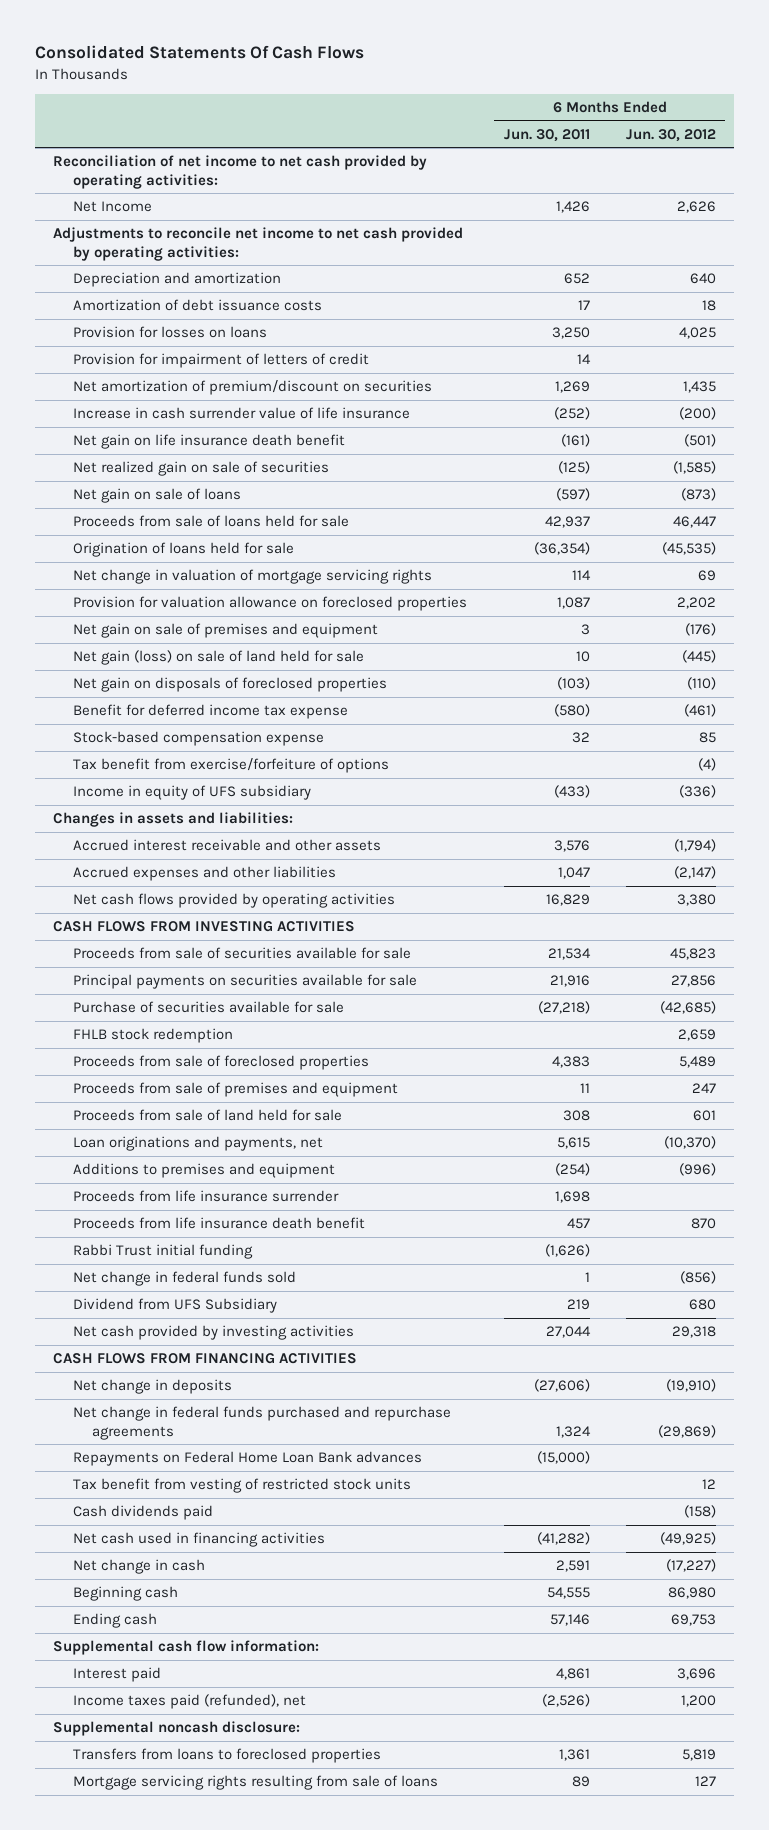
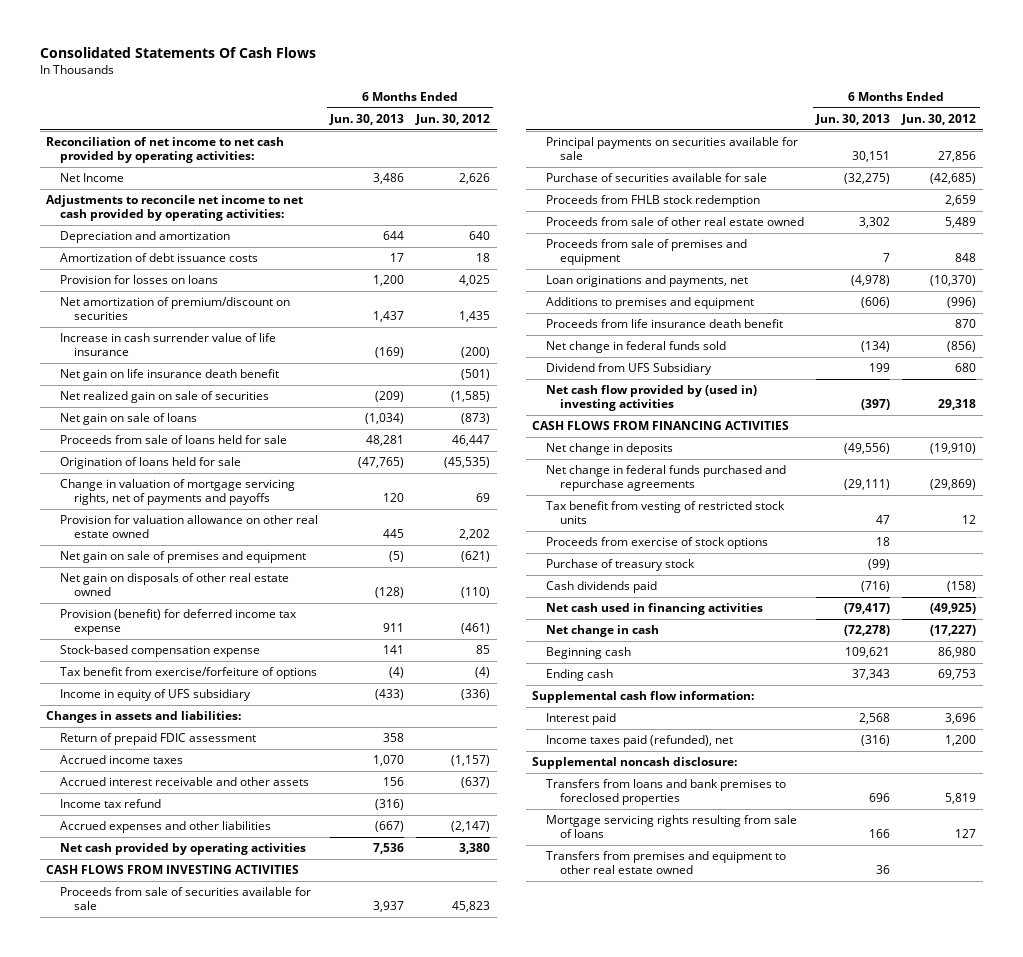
- | 6 Months Ended Jun. 30, 2011 | 6 Months Ended Jun. 30, 2012
+ | 6 Months Ended Jun. 30, 2013 | 6 Months Ended Jun. 30, 2012
- Provision for impairment of letters of credit | 14 |
- Net change in valuation of mortgage servicing rights | 114 | 69
- Provision for valuation allowance on foreclosed properties | 1,087 | 2,202
- Net gain on sale of premises and equipment | 3 | (176)
- Net gain (loss) on sale of land held for sale | 10 | (445)
- Net gain on disposals of foreclosed properties | (103) | (110)
- Benefit for deferred income tax expense | (580) | (461)
+ Change in valuation of mortgage servicing rights, net of payments and payoffs | 120 | 69
+ Provision for valuation allowance on other real estate owned | 445 | 2,202
+ Net gain on sale of premises and equipment | (5) | (621)
+ Net gain on disposals of other real estate owned | (128) | (110)
+ Provision (benefit) for deferred income tax expense | 911 | (461)
- Accrued interest receivable and other assets | 3,576 | (1,794)
+ Return of prepaid FDIC assessment | 358 |
+ Accrued income taxes | 1,070 | (1,157)
+ Accrued interest receivable and other assets | 156 | (637)
+ Income tax refund | (316) |
- Net cash flows provided by operating activities | 16,829 | 3,380
+ Net cash provided by operating activities | 7,536 | 3,380
- FHLB stock redemption | | 2,659
- Proceeds from sale of foreclosed properties | 4,383 | 5,489
- Proceeds from sale of premises and equipment | 11 | 247
- Proceeds from sale of land held for sale | 308 | 601
+ Proceeds from FHLB stock redemption | | 2,659
+ Proceeds from sale of other real estate owned | 3,302 | 5,489
+ Proceeds from sale of premises and equipment | 7 | 848
- Proceeds from life insurance surrender | 1,698 |
- Rabbi Trust initial funding | (1,626) |
- Net cash provided by investing activities | 27,044 | 29,318
+ Net cash flow provided by (used in) investing activities | (397) | 29,318
- Repayments on Federal Home Loan Bank advances | (15,000) |
+ Proceeds from exercise of stock options | 18 |
+ Purchase of treasury stock | (99) |
- Transfers from loans to foreclosed properties | 1,361 | 5,819
+ Transfers from loans and bank premises to foreclosed properties | 696 | 5,819
+ Transfers from premises and equipment to other real estate owned | 36 |

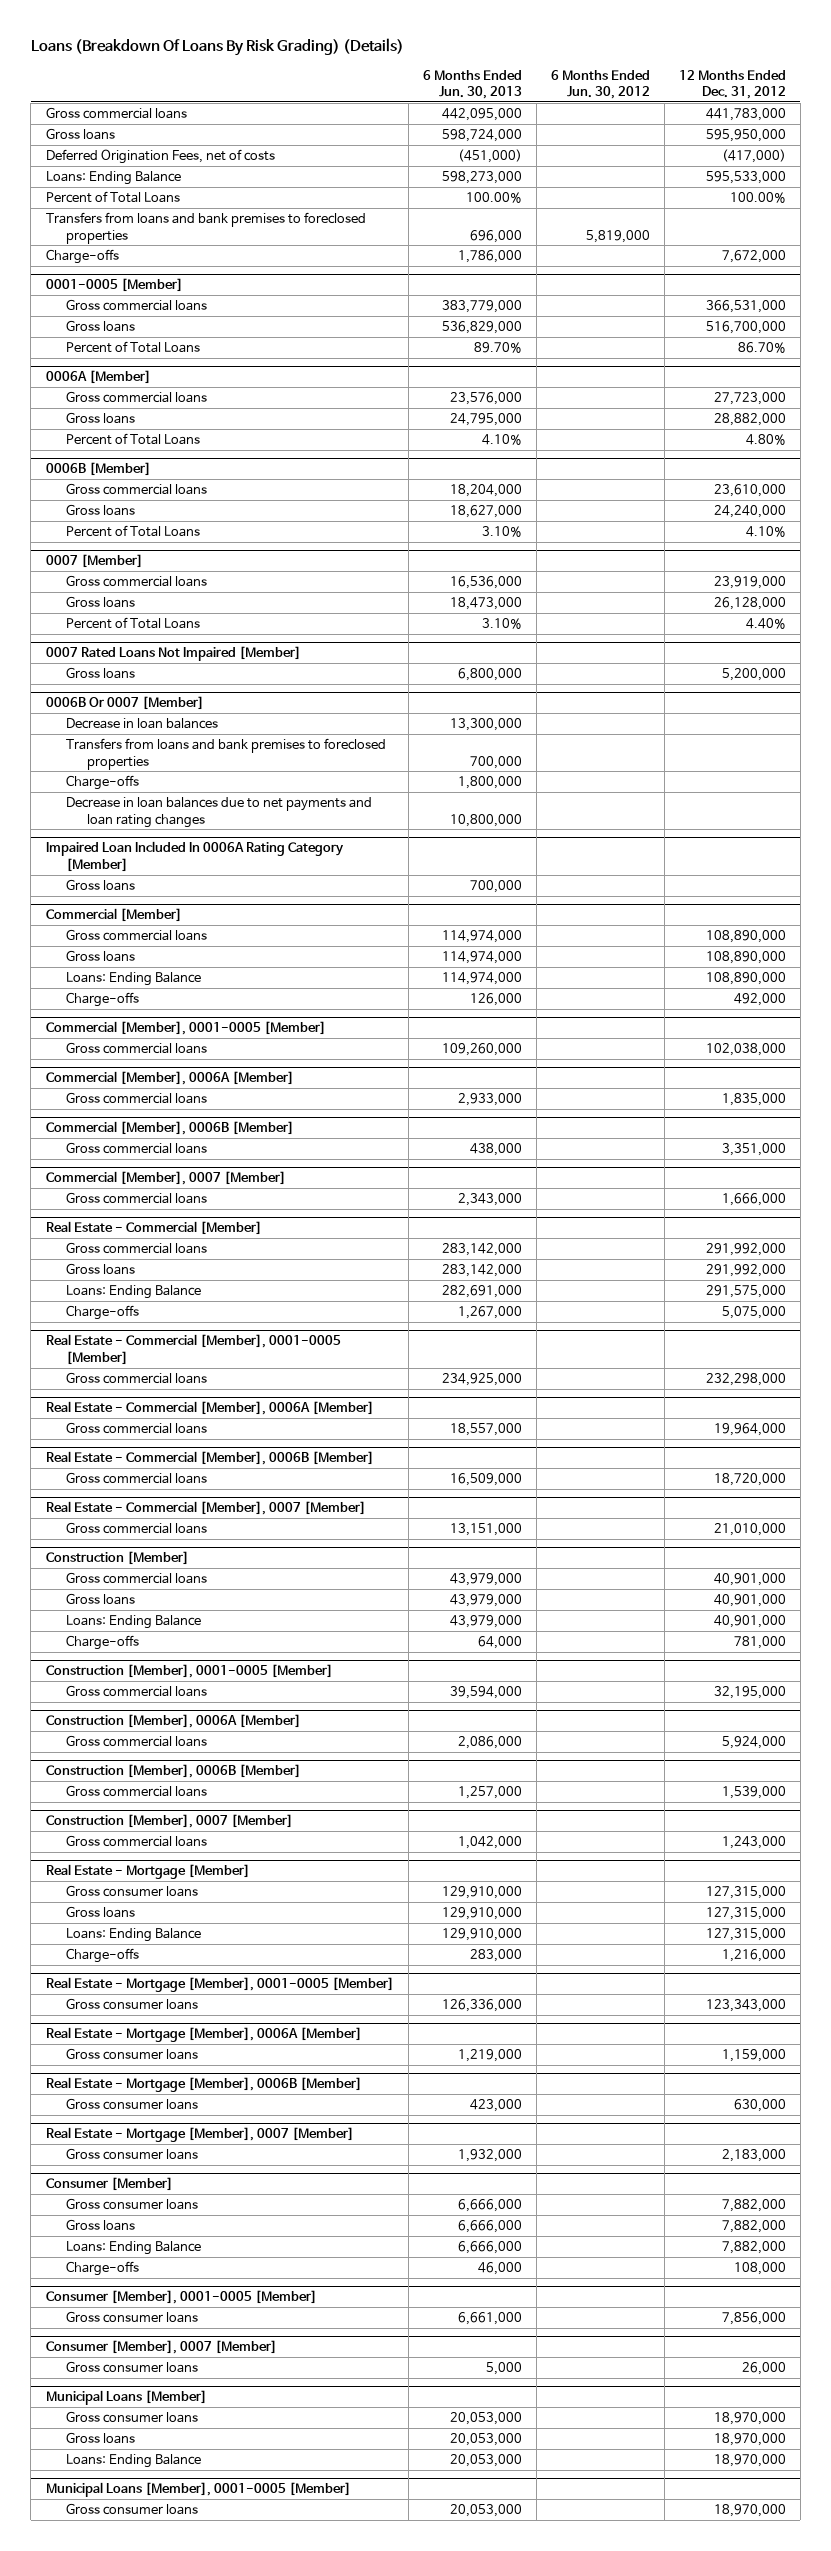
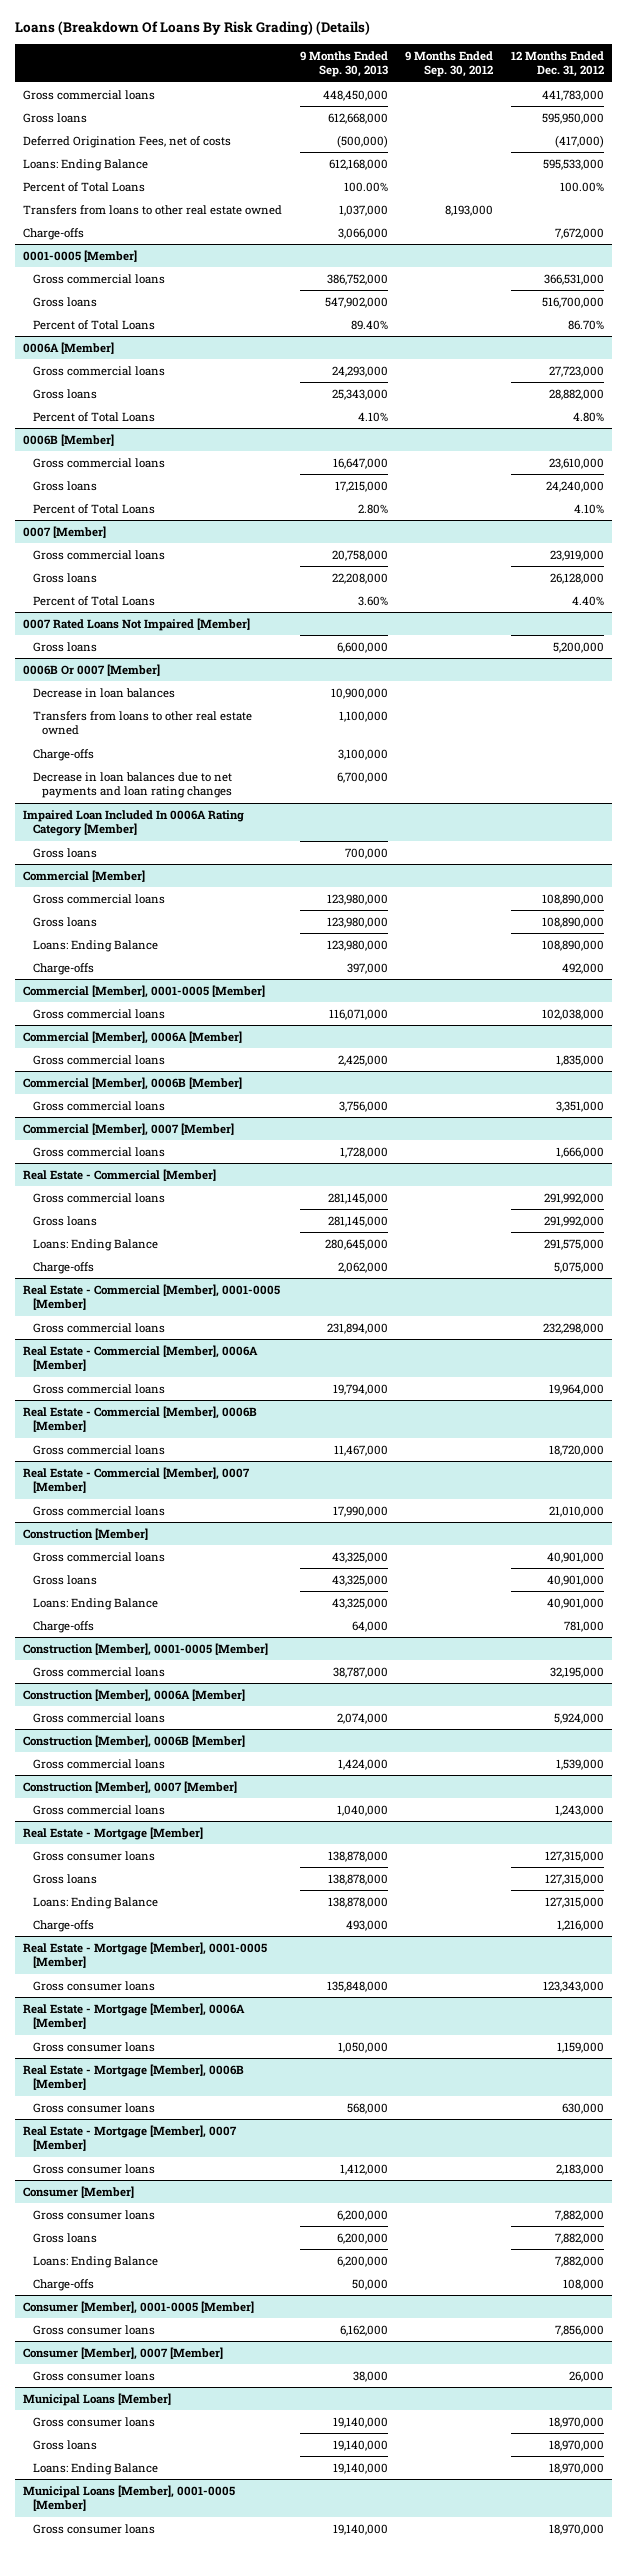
- | 6 Months Ended Jun. 30, 2013 | 6 Months Ended Jun. 30, 2012 | 12 Months Ended Dec. 31, 2012
+ | 9 Months Ended Sep. 30, 2013 | 9 Months Ended Sep. 30, 2012 | 12 Months Ended Dec. 31, 2012
- Transfers from loans and bank premises to foreclosed properties | 696,000 | 5,819,000 |
+ Transfers from loans to other real estate owned | 1,037,000 | 8,193,000 |
@ 0006B Or 0007 [Member]
- Transfers from loans and bank premises to foreclosed properties | 700,000 | |
+ Transfers from loans to other real estate owned | 1,100,000 | |

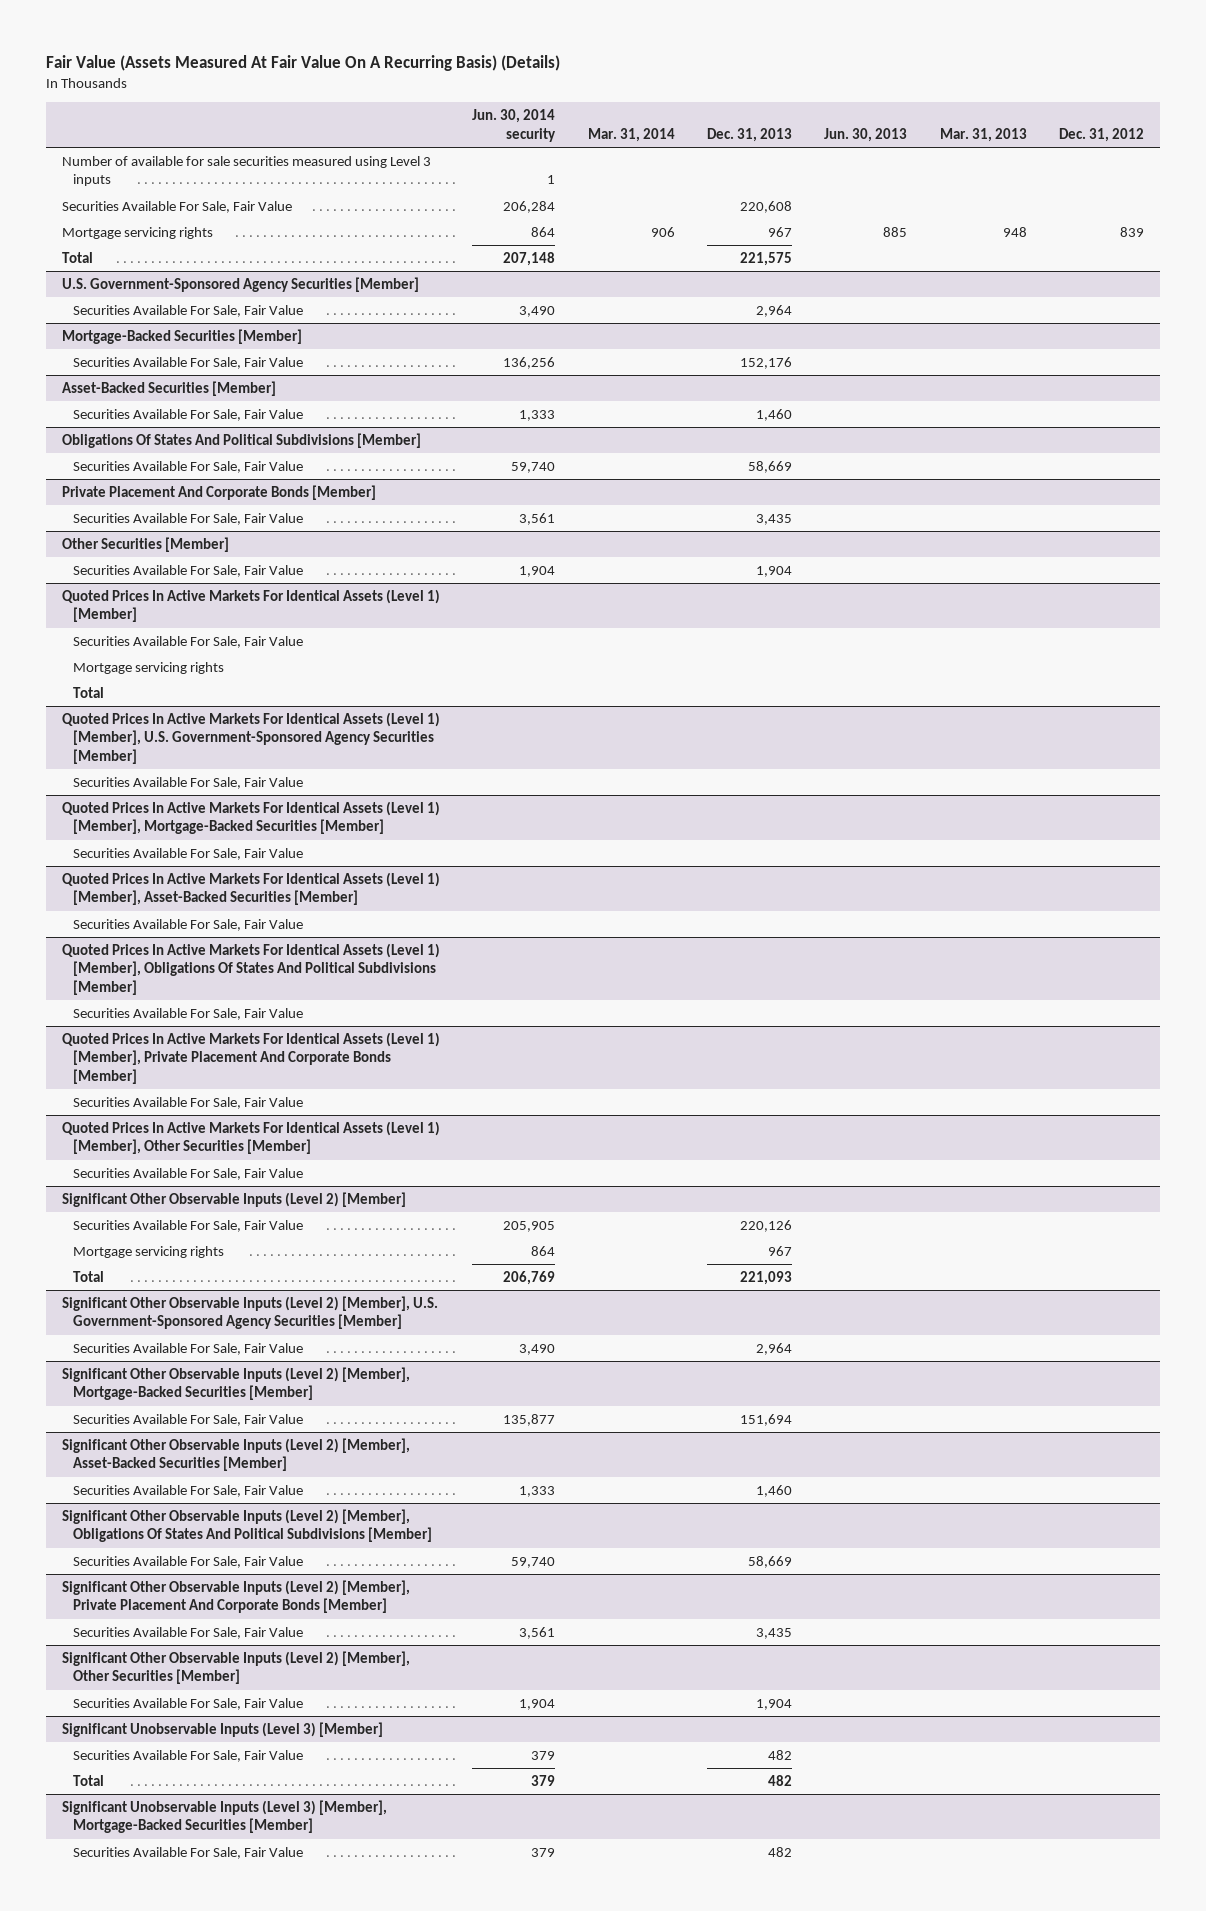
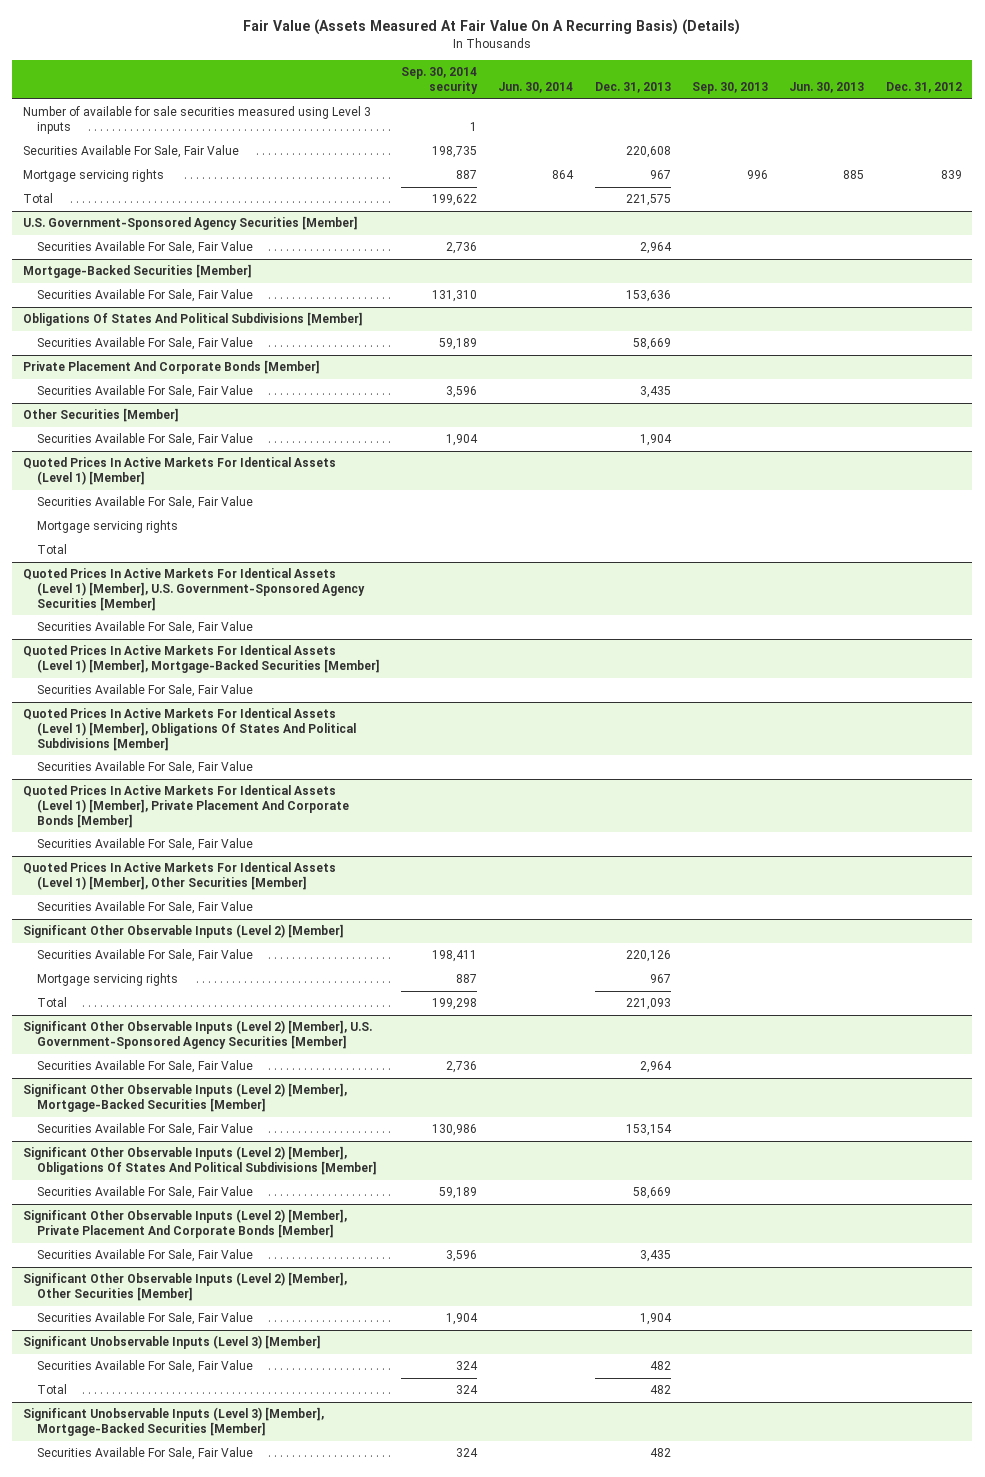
- | Jun. 30, 2014 security | Mar. 31, 2014 | Dec. 31, 2013 | Jun. 30, 2013 | Mar. 31, 2013 | Dec. 31, 2012
+ | Sep. 30, 2014 security | Jun. 30, 2014 | Dec. 31, 2013 | Sep. 30, 2013 | Jun. 30, 2013 | Dec. 31, 2012
@ Mortgage-Backed Securities [Member]
- Securities Available For Sale, Fair Value | 136,256 | | 152,176 | | |
- Asset-Backed Securities [Member]
- Securities Available For Sale, Fair Value | 1,333 | | 1,460 | | |
@ Mortgage-Backed Securities [Member]
+ Securities Available For Sale, Fair Value | 131,310 | | 153,636 | | |
- Quoted Prices In Active Markets For Identical Assets (Level 1) [Member], Asset-Backed Securities [Member]
- Securities Available For Sale, Fair Value
@ Significant Other Observable Inputs (Level 2) [Member], Mortgage-Backed Securities [Member]
- Securities Available For Sale, Fair Value | 135,877 | | 151,694 | | |
- Significant Other Observable Inputs (Level 2) [Member], Asset-Backed Securities [Member]
- Securities Available For Sale, Fair Value | 1,333 | | 1,460 | | |
@ Significant Other Observable Inputs (Level 2) [Member], Mortgage-Backed Securities [Member]
+ Securities Available For Sale, Fair Value | 130,986 | | 153,154 | | |

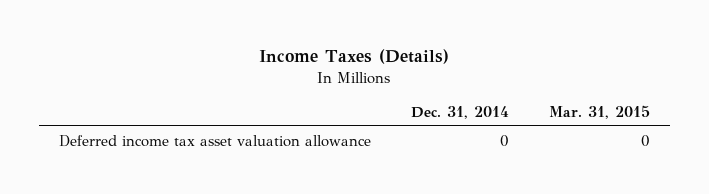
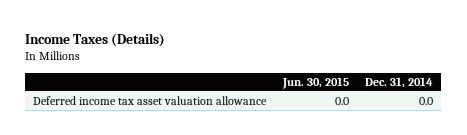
- | Dec. 31, 2014 | Mar. 31, 2015
+ | Jun. 30, 2015 | Dec. 31, 2014
- Deferred income tax asset valuation allowance | 0 | 0
+ Deferred income tax asset valuation allowance | 0.0 | 0.0

